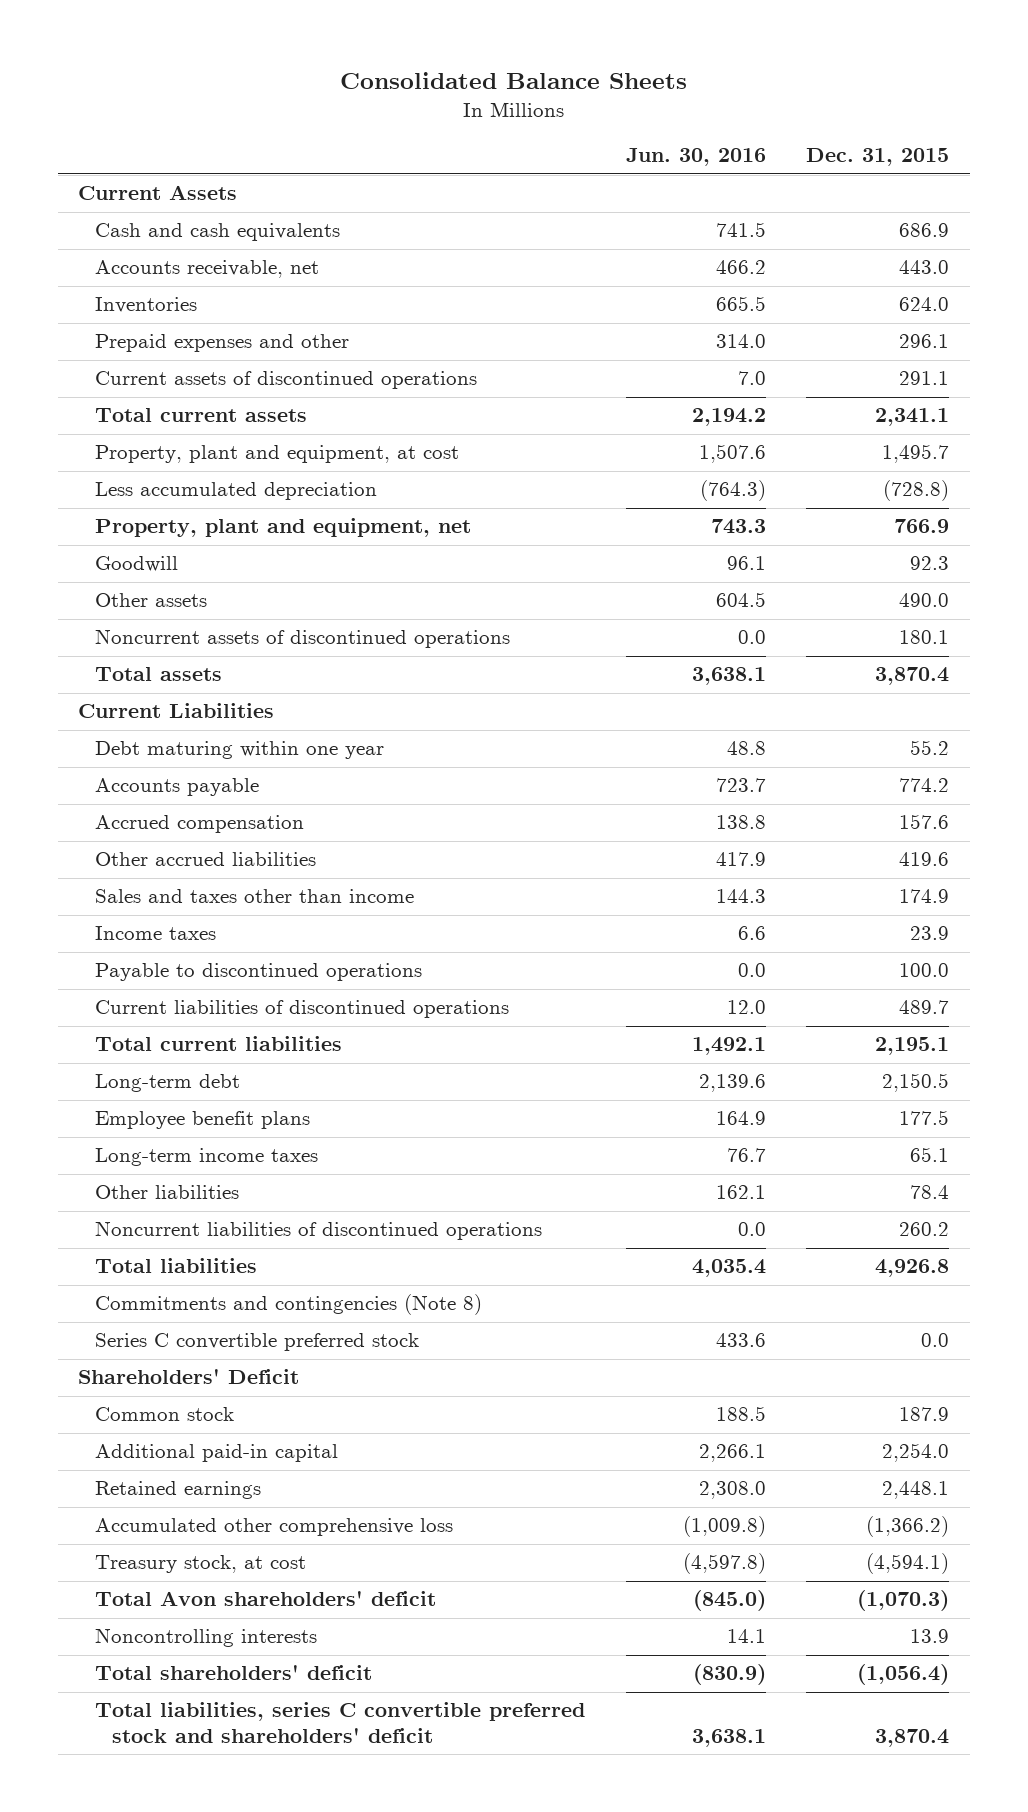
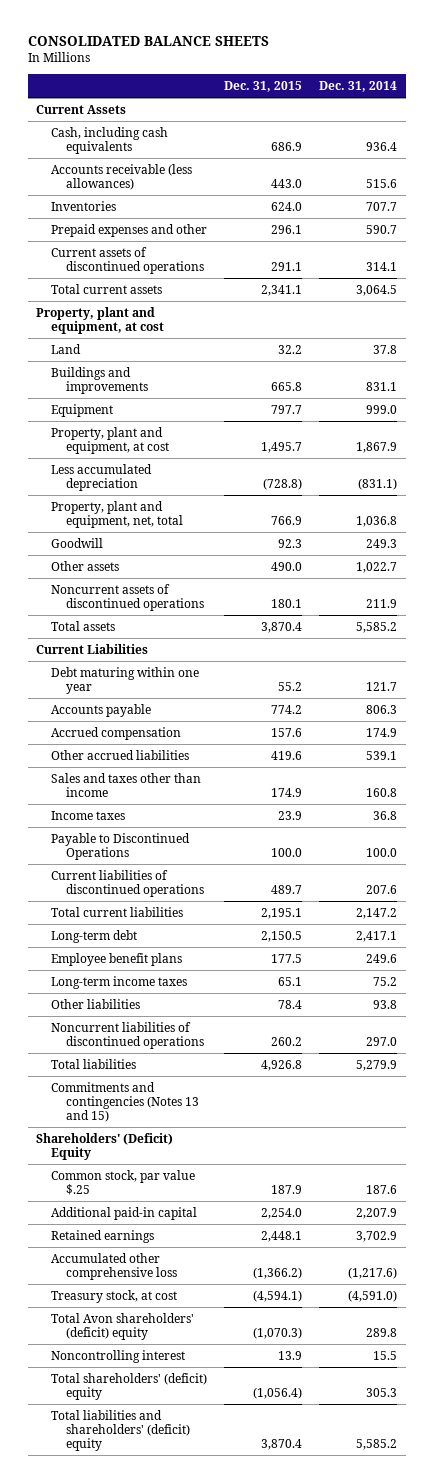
- Consolidated Balance Sheets
+ CONSOLIDATED BALANCE SHEETS
- | Jun. 30, 2016 | Dec. 31, 2015
+ | Dec. 31, 2015 | Dec. 31, 2014
- Cash and cash equivalents | 741.5 | 686.9
- Accounts receivable, net | 466.2 | 443.0
+ Cash, including cash equivalents | 686.9 | 936.4
+ Accounts receivable (less allowances) | 443.0 | 515.6
+ Property, plant and equipment, at cost
+ Land | 32.2 | 37.8
+ Buildings and improvements | 665.8 | 831.1
+ Equipment | 797.7 | 999.0
- Property, plant and equipment, net | 743.3 | 766.9
+ Property, plant and equipment, net, total | 766.9 | 1,036.8
- Payable to discontinued operations | 0.0 | 100.0
+ Payable to Discontinued Operations | 100.0 | 100.0
- Commitments and contingencies (Note 8)
- Series C convertible preferred stock | 433.6 | 0.0
- Shareholders' Deficit
- Common stock | 188.5 | 187.9
+ Commitments and contingencies (Notes 13 and 15)
+ Shareholders' (Deficit) Equity
+ Common stock, par value $.25 | 187.9 | 187.6
- Total Avon shareholders' deficit | (845.0) | (1,070.3)
- Noncontrolling interests | 14.1 | 13.9
- Total shareholders' deficit | (830.9) | (1,056.4)
- Total liabilities, series C convertible preferred stock and shareholders' deficit | 3,638.1 | 3,870.4
+ Total Avon shareholders' (deficit) equity | (1,070.3) | 289.8
+ Noncontrolling interest | 13.9 | 15.5
+ Total shareholders' (deficit) equity | (1,056.4) | 305.3
+ Total liabilities and shareholders' (deficit) equity | 3,870.4 | 5,585.2

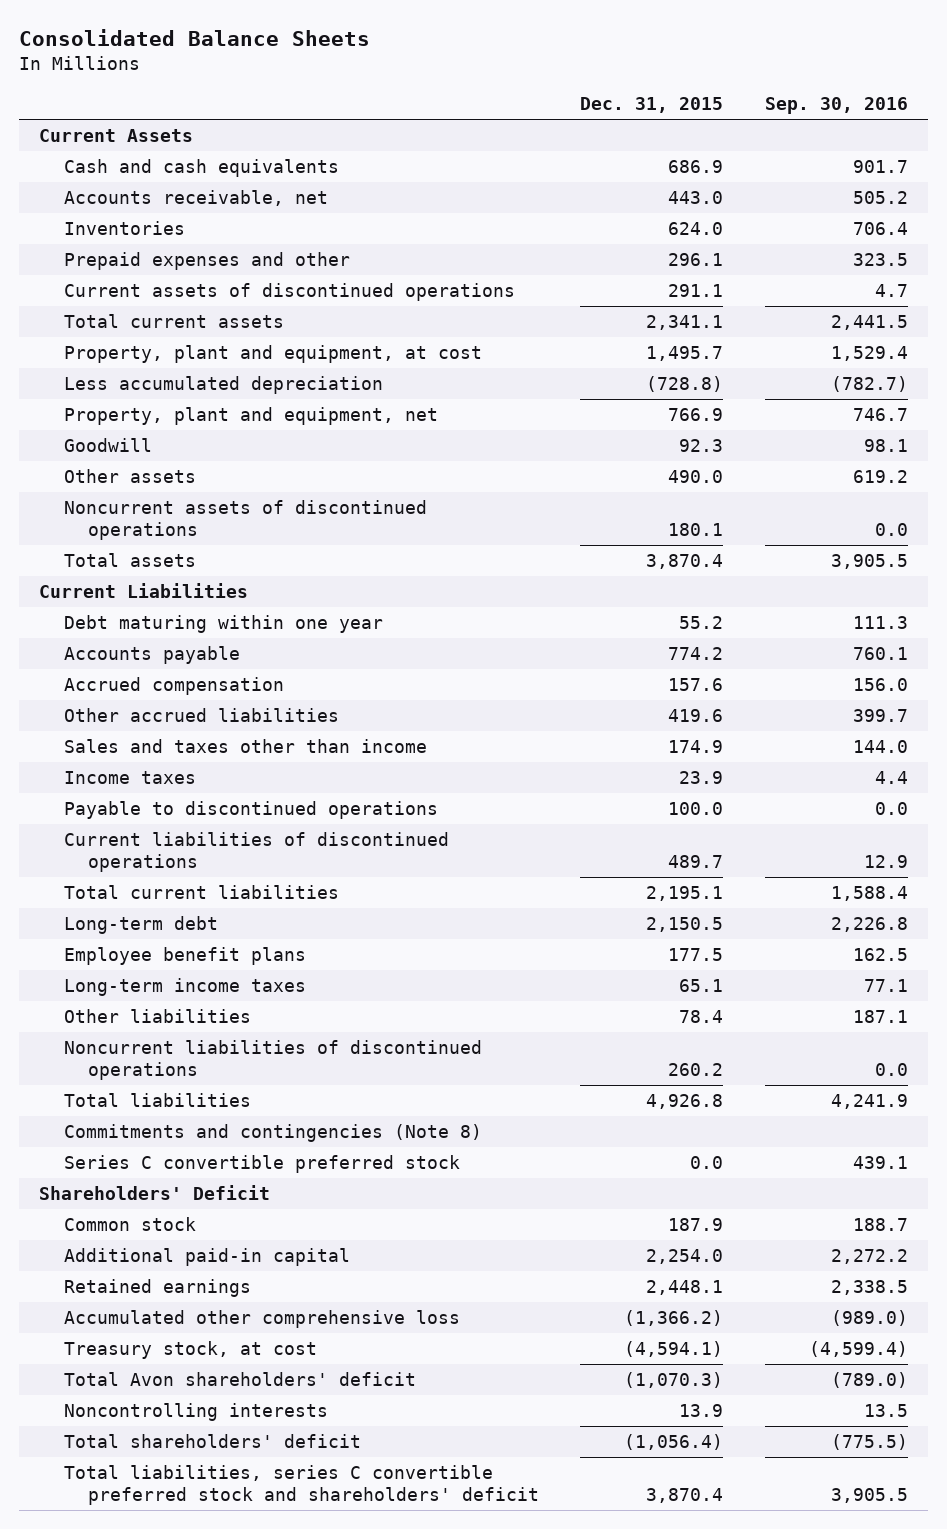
- CONSOLIDATED BALANCE SHEETS
+ Consolidated Balance Sheets
- | Dec. 31, 2015 | Dec. 31, 2014
+ | Dec. 31, 2015 | Sep. 30, 2016
- Cash, including cash equivalents | 686.9 | 936.4
- Accounts receivable (less allowances) | 443.0 | 515.6
+ Cash and cash equivalents | 686.9 | 901.7
+ Accounts receivable, net | 443.0 | 505.2
- Property, plant and equipment, at cost
- Land | 32.2 | 37.8
- Buildings and improvements | 665.8 | 831.1
- Equipment | 797.7 | 999.0
- Property, plant and equipment, net, total | 766.9 | 1,036.8
+ Property, plant and equipment, net | 766.9 | 746.7
- Payable to Discontinued Operations | 100.0 | 100.0
+ Payable to discontinued operations | 100.0 | 0.0
- Commitments and contingencies (Notes 13 and 15)
- Shareholders' (Deficit) Equity
- Common stock, par value $.25 | 187.9 | 187.6
+ Commitments and contingencies (Note 8)
+ Series C convertible preferred stock | 0.0 | 439.1
+ Shareholders' Deficit
+ Common stock | 187.9 | 188.7
- Total Avon shareholders' (deficit) equity | (1,070.3) | 289.8
- Noncontrolling interest | 13.9 | 15.5
- Total shareholders' (deficit) equity | (1,056.4) | 305.3
- Total liabilities and shareholders' (deficit) equity | 3,870.4 | 5,585.2
+ Total Avon shareholders' deficit | (1,070.3) | (789.0)
+ Noncontrolling interests | 13.9 | 13.5
+ Total shareholders' deficit | (1,056.4) | (775.5)
+ Total liabilities, series C convertible preferred stock and shareholders' deficit | 3,870.4 | 3,905.5

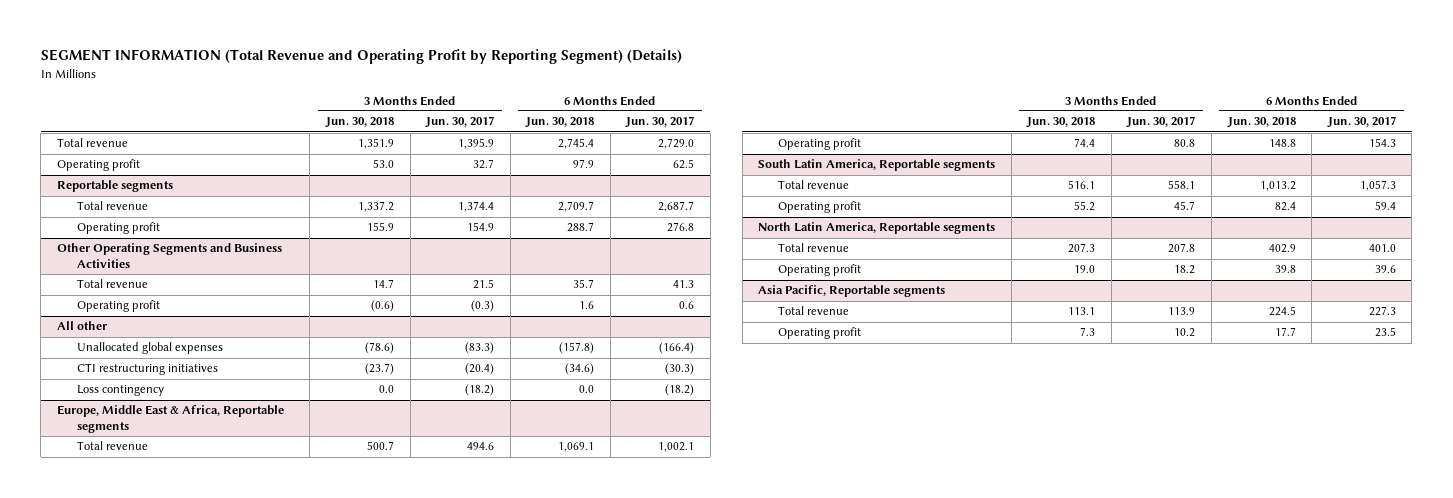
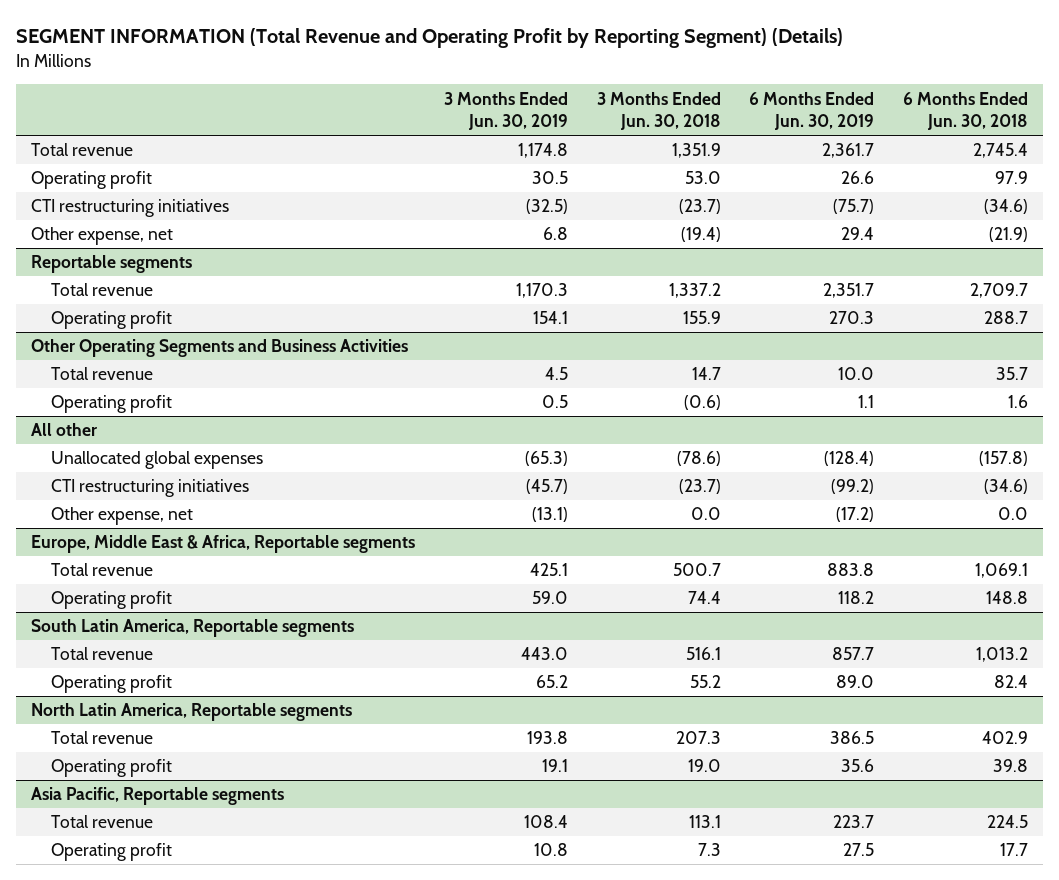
- | 3 Months Ended Jun. 30, 2018 | 3 Months Ended Jun. 30, 2017 | 6 Months Ended Jun. 30, 2018 | 6 Months Ended Jun. 30, 2017
+ | 3 Months Ended Jun. 30, 2019 | 3 Months Ended Jun. 30, 2018 | 6 Months Ended Jun. 30, 2019 | 6 Months Ended Jun. 30, 2018
+ CTI restructuring initiatives | (32.5) | (23.7) | (75.7) | (34.6)
+ Other expense, net | 6.8 | (19.4) | 29.4 | (21.9)
@ All other
- Loss contingency | 0.0 | (18.2) | 0.0 | (18.2)
+ Other expense, net | (13.1) | 0.0 | (17.2) | 0.0

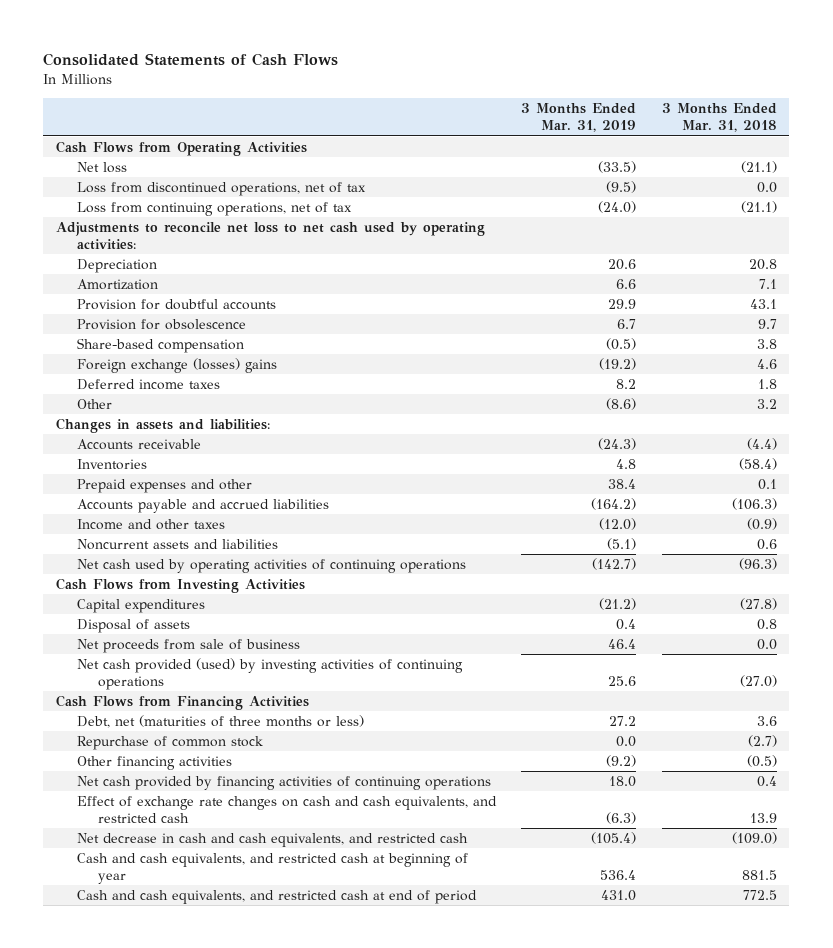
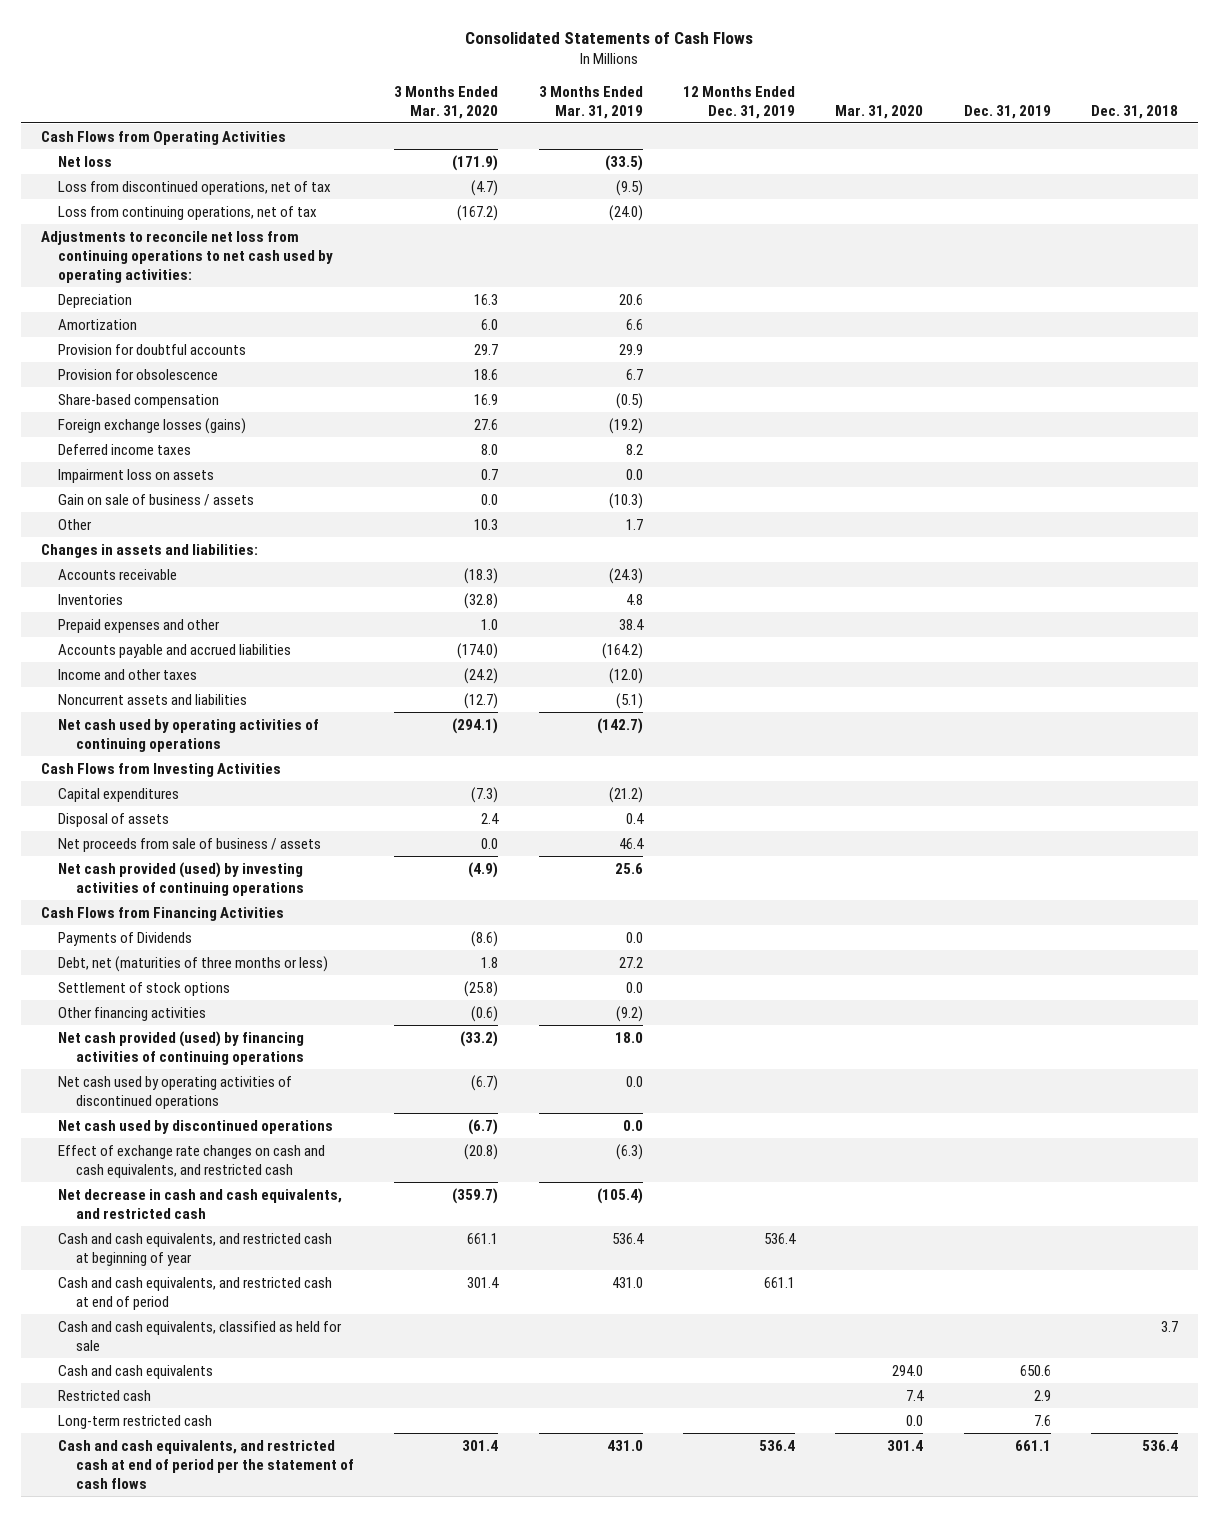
- | 3 Months Ended Mar. 31, 2019 | 3 Months Ended Mar. 31, 2018
+ | 3 Months Ended Mar. 31, 2020 | 3 Months Ended Mar. 31, 2019 | 12 Months Ended Dec. 31, 2019 | Mar. 31, 2020 | Dec. 31, 2019 | Dec. 31, 2018
- Adjustments to reconcile net loss to net cash used by operating activities:
+ Adjustments to reconcile net loss from continuing operations to net cash used by operating activities:
- Foreign exchange (losses) gains | (19.2) | 4.6
+ Foreign exchange losses (gains) | 27.6 | (19.2) | | | |
- Other | (8.6) | 3.2
+ Impairment loss on assets | 0.7 | 0.0 | | | |
+ Gain on sale of business / assets | 0.0 | (10.3) | | | |
+ Other | 10.3 | 1.7 | | | |
- Net proceeds from sale of business | 46.4 | 0.0
+ Net proceeds from sale of business / assets | 0.0 | 46.4 | | | |
+ Payments of Dividends | (8.6) | 0.0 | | | |
- Repurchase of common stock | 0.0 | (2.7)
+ Settlement of stock options | (25.8) | 0.0 | | | |
- Net cash provided by financing activities of continuing operations | 18.0 | 0.4
+ Net cash provided (used) by financing activities of continuing operations | (33.2) | 18.0 | | | |
+ Net cash used by operating activities of discontinued operations | (6.7) | 0.0 | | | |
+ Net cash used by discontinued operations | (6.7) | 0.0 | | | |
+ Cash and cash equivalents, classified as held for sale | | | | | | 3.7
+ Cash and cash equivalents | | | | 294.0 | 650.6 |
+ Restricted cash | | | | 7.4 | 2.9 |
+ Long-term restricted cash | | | | 0.0 | 7.6 |
+ Cash and cash equivalents, and restricted cash at end of period per the statement of cash flows | 301.4 | 431.0 | 536.4 | 301.4 | 661.1 | 536.4

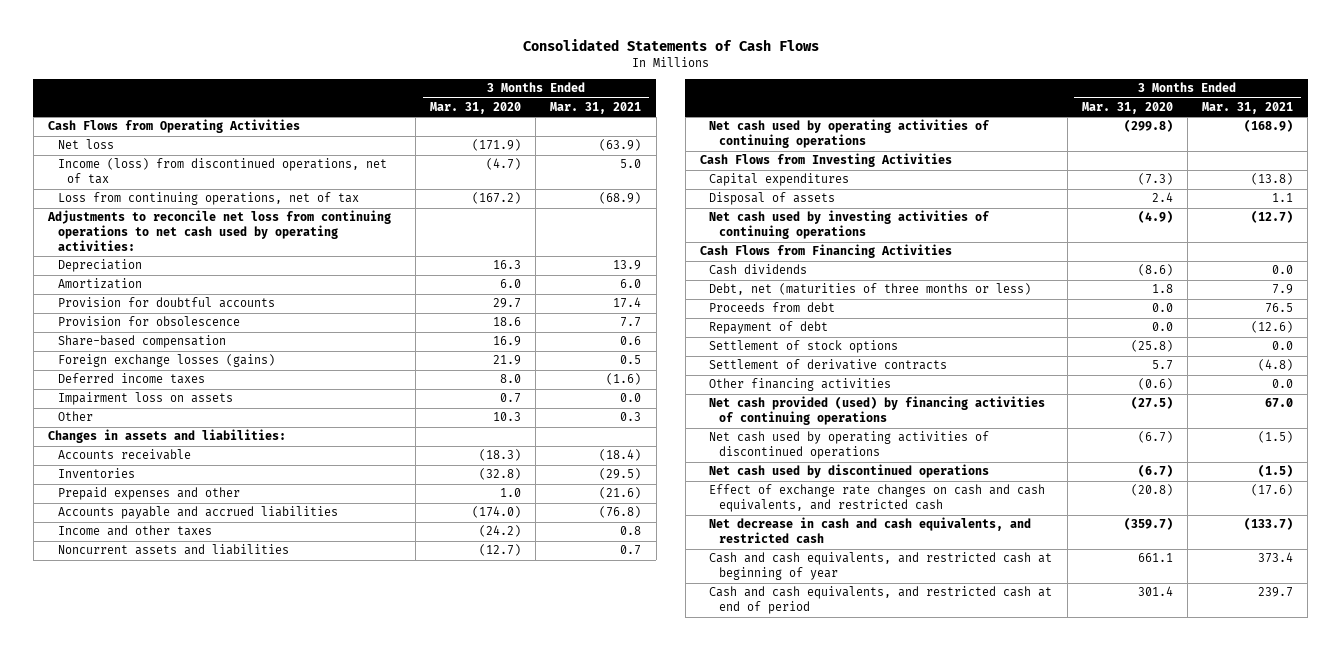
- | 3 Months Ended Mar. 31, 2020 | 3 Months Ended Mar. 31, 2019 | 12 Months Ended Dec. 31, 2019 | Mar. 31, 2020 | Dec. 31, 2019 | Dec. 31, 2018
+ | 3 Months Ended Mar. 31, 2020 | 3 Months Ended Mar. 31, 2021
- Loss from discontinued operations, net of tax | (4.7) | (9.5) | | | |
+ Income (loss) from discontinued operations, net of tax | (4.7) | 5.0
- Foreign exchange losses (gains) | 27.6 | (19.2) | | | |
+ Foreign exchange losses (gains) | 21.9 | 0.5
- Gain on sale of business / assets | 0.0 | (10.3) | | | |
- Net cash used by operating activities of continuing operations | (294.1) | (142.7) | | | |
+ Net cash used by operating activities of continuing operations | (299.8) | (168.9)
- Net proceeds from sale of business / assets | 0.0 | 46.4 | | | |
- Net cash provided (used) by investing activities of continuing operations | (4.9) | 25.6 | | | |
+ Net cash used by investing activities of continuing operations | (4.9) | (12.7)
- Payments of Dividends | (8.6) | 0.0 | | | |
+ Cash dividends | (8.6) | 0.0
+ Proceeds from debt | 0.0 | 76.5
+ Repayment of debt | 0.0 | (12.6)
+ Settlement of derivative contracts | 5.7 | (4.8)
- Net cash provided (used) by financing activities of continuing operations | (33.2) | 18.0 | | | |
+ Net cash provided (used) by financing activities of continuing operations | (27.5) | 67.0
- Cash and cash equivalents, classified as held for sale | | | | | | 3.7
- Cash and cash equivalents | | | | 294.0 | 650.6 |
- Restricted cash | | | | 7.4 | 2.9 |
- Long-term restricted cash | | | | 0.0 | 7.6 |
- Cash and cash equivalents, and restricted cash at end of period per the statement of cash flows | 301.4 | 431.0 | 536.4 | 301.4 | 661.1 | 536.4

